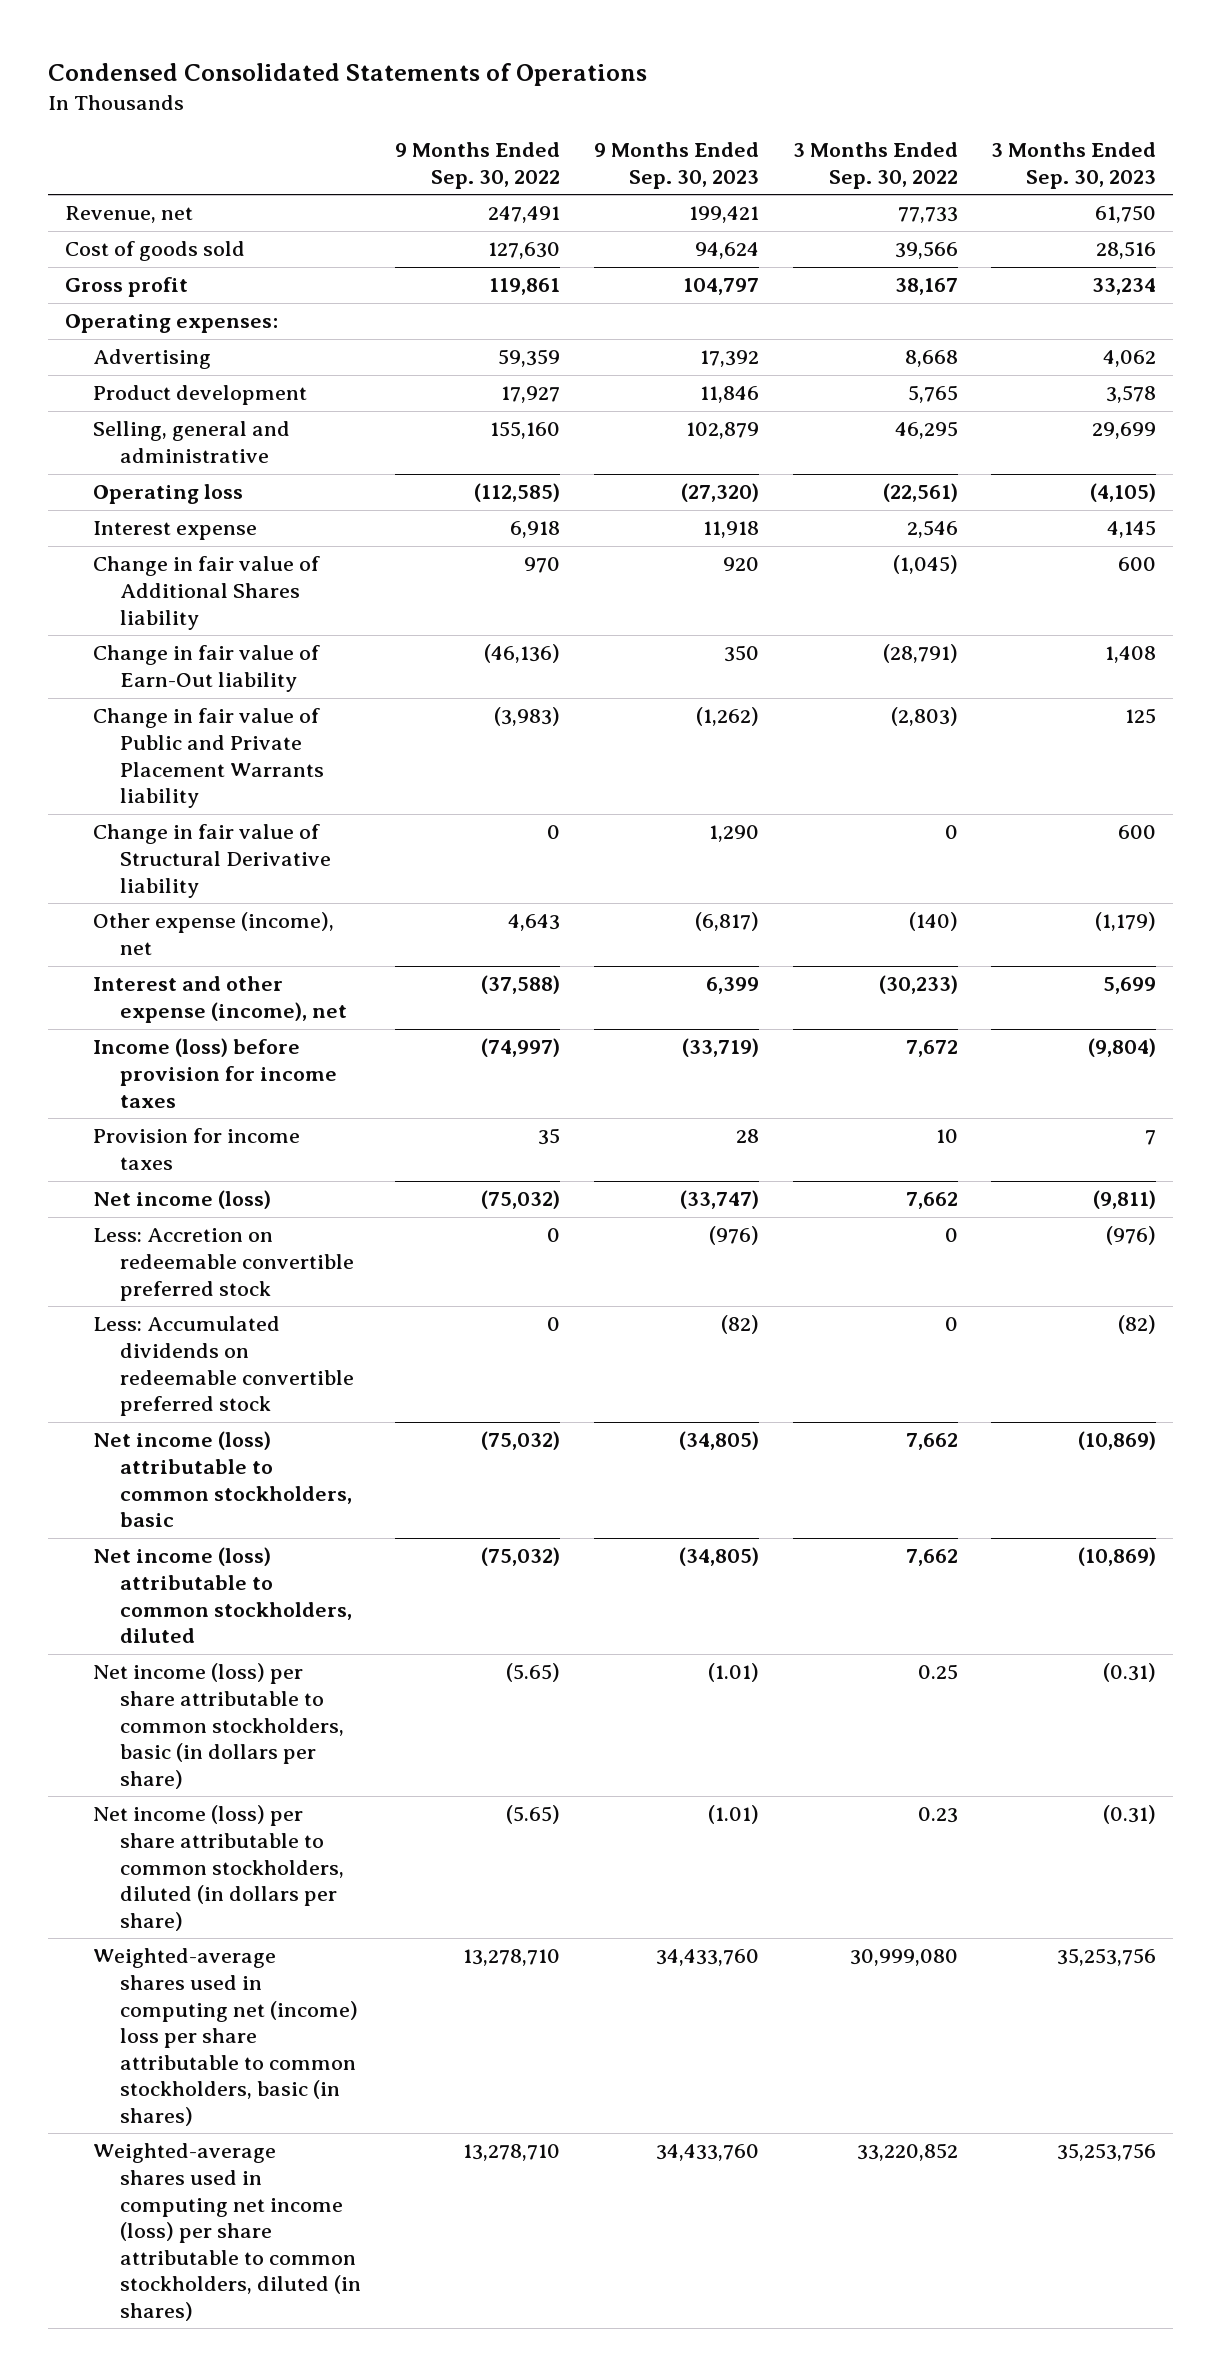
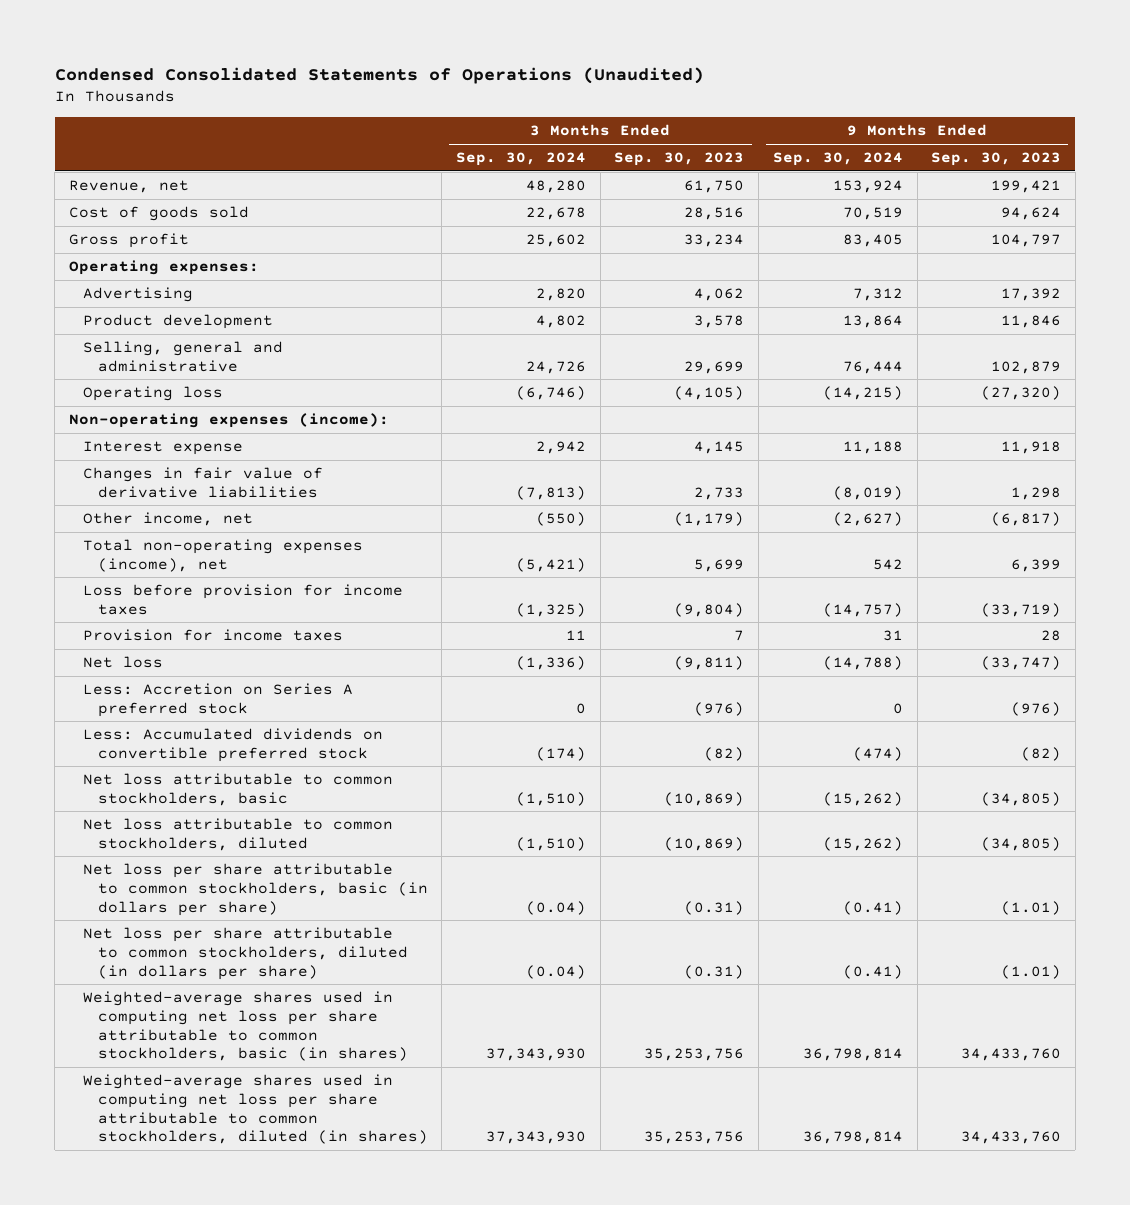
- Condensed Consolidated Statements of Operations
+ Condensed Consolidated Statements of Operations (Unaudited)
- | 9 Months Ended Sep. 30, 2022 | 9 Months Ended Sep. 30, 2023 | 3 Months Ended Sep. 30, 2022 | 3 Months Ended Sep. 30, 2023
+ | 3 Months Ended Sep. 30, 2024 | 3 Months Ended Sep. 30, 2023 | 9 Months Ended Sep. 30, 2024 | 9 Months Ended Sep. 30, 2023
+ Non-operating expenses (income):
- Change in fair value of Additional Shares liability | 970 | 920 | (1,045) | 600
- Change in fair value of Earn-Out liability | (46,136) | 350 | (28,791) | 1,408
- Change in fair value of Public and Private Placement Warrants liability | (3,983) | (1,262) | (2,803) | 125
- Change in fair value of Structural Derivative liability | 0 | 1,290 | 0 | 600
- Other expense (income), net | 4,643 | (6,817) | (140) | (1,179)
- Interest and other expense (income), net | (37,588) | 6,399 | (30,233) | 5,699
- Income (loss) before provision for income taxes | (74,997) | (33,719) | 7,672 | (9,804)
+ Changes in fair value of derivative liabilities | (7,813) | 2,733 | (8,019) | 1,298
+ Other income, net | (550) | (1,179) | (2,627) | (6,817)
+ Total non-operating expenses (income), net | (5,421) | 5,699 | 542 | 6,399
+ Loss before provision for income taxes | (1,325) | (9,804) | (14,757) | (33,719)
- Net income (loss) | (75,032) | (33,747) | 7,662 | (9,811)
- Less: Accretion on redeemable convertible preferred stock | 0 | (976) | 0 | (976)
- Less: Accumulated dividends on redeemable convertible preferred stock | 0 | (82) | 0 | (82)
- Net income (loss) attributable to common stockholders, basic | (75,032) | (34,805) | 7,662 | (10,869)
- Net income (loss) attributable to common stockholders, diluted | (75,032) | (34,805) | 7,662 | (10,869)
- Net income (loss) per share attributable to common stockholders, basic (in dollars per share) | (5.65) | (1.01) | 0.25 | (0.31)
- Net income (loss) per share attributable to common stockholders, diluted (in dollars per share) | (5.65) | (1.01) | 0.23 | (0.31)
- Weighted-average shares used in computing net (income) loss per share attributable to common stockholders, basic (in shares) | 13,278,710 | 34,433,760 | 30,999,080 | 35,253,756
- Weighted-average shares used in computing net income (loss) per share attributable to common stockholders, diluted (in shares) | 13,278,710 | 34,433,760 | 33,220,852 | 35,253,756
+ Net loss | (1,336) | (9,811) | (14,788) | (33,747)
+ Less: Accretion on Series A preferred stock | 0 | (976) | 0 | (976)
+ Less: Accumulated dividends on convertible preferred stock | (174) | (82) | (474) | (82)
+ Net loss attributable to common stockholders, basic | (1,510) | (10,869) | (15,262) | (34,805)
+ Net loss attributable to common stockholders, diluted | (1,510) | (10,869) | (15,262) | (34,805)
+ Net loss per share attributable to common stockholders, basic (in dollars per share) | (0.04) | (0.31) | (0.41) | (1.01)
+ Net loss per share attributable to common stockholders, diluted (in dollars per share) | (0.04) | (0.31) | (0.41) | (1.01)
+ Weighted-average shares used in computing net loss per share attributable to common stockholders, basic (in shares) | 37,343,930 | 35,253,756 | 36,798,814 | 34,433,760
+ Weighted-average shares used in computing net loss per share attributable to common stockholders, diluted (in shares) | 37,343,930 | 35,253,756 | 36,798,814 | 34,433,760

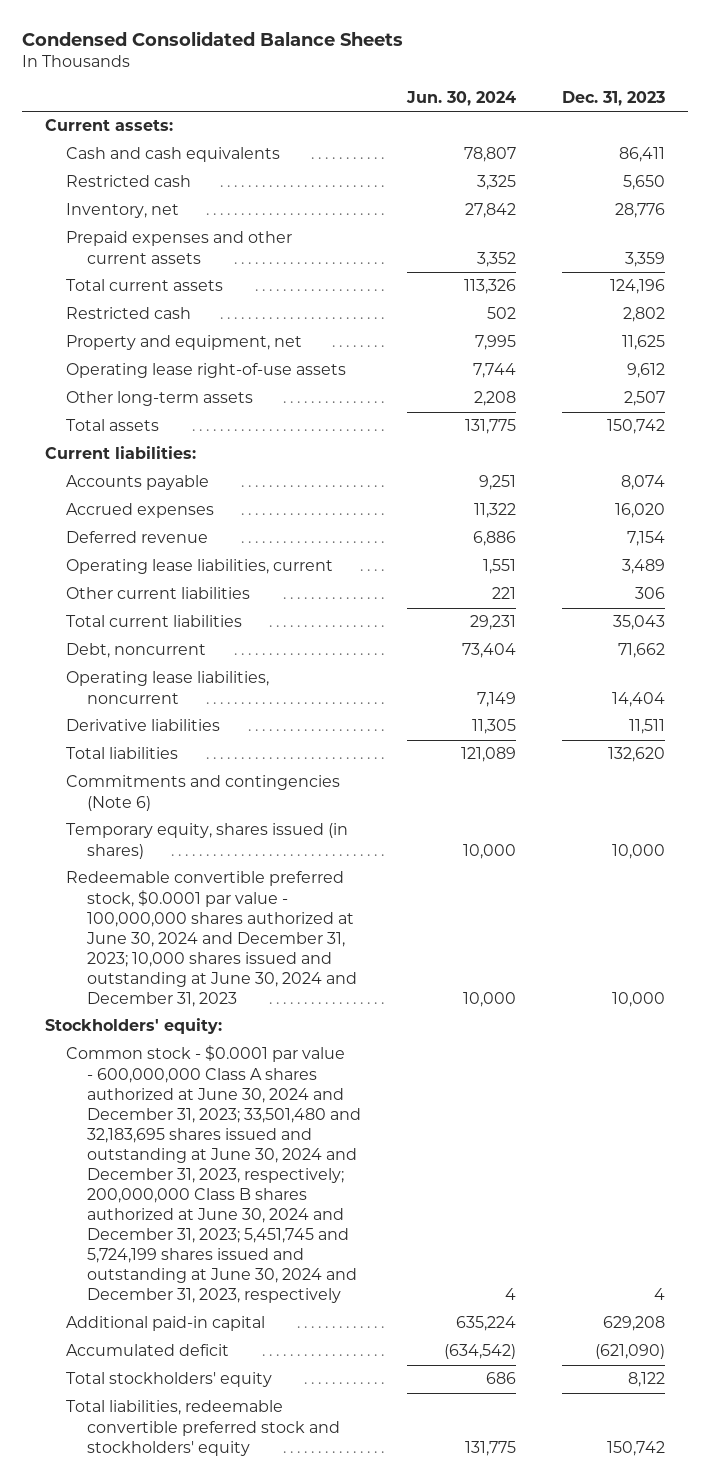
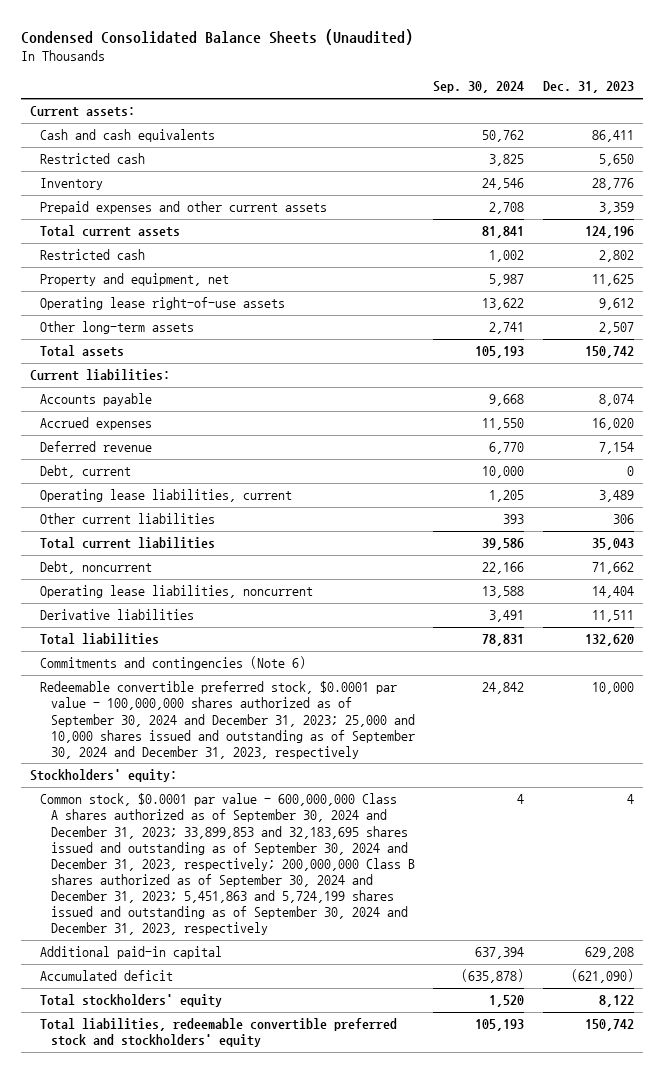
- Condensed Consolidated Balance Sheets
+ Condensed Consolidated Balance Sheets (Unaudited)
- | Jun. 30, 2024 | Dec. 31, 2023
+ | Sep. 30, 2024 | Dec. 31, 2023
- Inventory, net | 27,842 | 28,776
+ Inventory | 24,546 | 28,776
+ Debt, current | 10,000 | 0
- Temporary equity, shares issued (in shares) | 10,000 | 10,000
- Redeemable convertible preferred stock, $0.0001 par value - 100,000,000 shares authorized at June 30, 2024 and December 31, 2023; 10,000 shares issued and outstanding at June 30, 2024 and December 31, 2023 | 10,000 | 10,000
+ Redeemable convertible preferred stock, $0.0001 par value - 100,000,000 shares authorized as of September 30, 2024 and December 31, 2023; 25,000 and 10,000 shares issued and outstanding as of September 30, 2024 and December 31, 2023, respectively | 24,842 | 10,000
- Common stock - $0.0001 par value - 600,000,000 Class A shares authorized at June 30, 2024 and December 31, 2023; 33,501,480 and 32,183,695 shares issued and outstanding at June 30, 2024 and December 31, 2023, respectively; 200,000,000 Class B shares authorized at June 30, 2024 and December 31, 2023; 5,451,745 and 5,724,199 shares issued and outstanding at June 30, 2024 and December 31, 2023, respectively | 4 | 4
+ Common stock, $0.0001 par value - 600,000,000 Class A shares authorized as of September 30, 2024 and December 31, 2023; 33,899,853 and 32,183,695 shares issued and outstanding as of September 30, 2024 and December 31, 2023, respectively; 200,000,000 Class B shares authorized as of September 30, 2024 and December 31, 2023; 5,451,863 and 5,724,199 shares issued and outstanding as of September 30, 2024 and December 31, 2023, respectively | 4 | 4

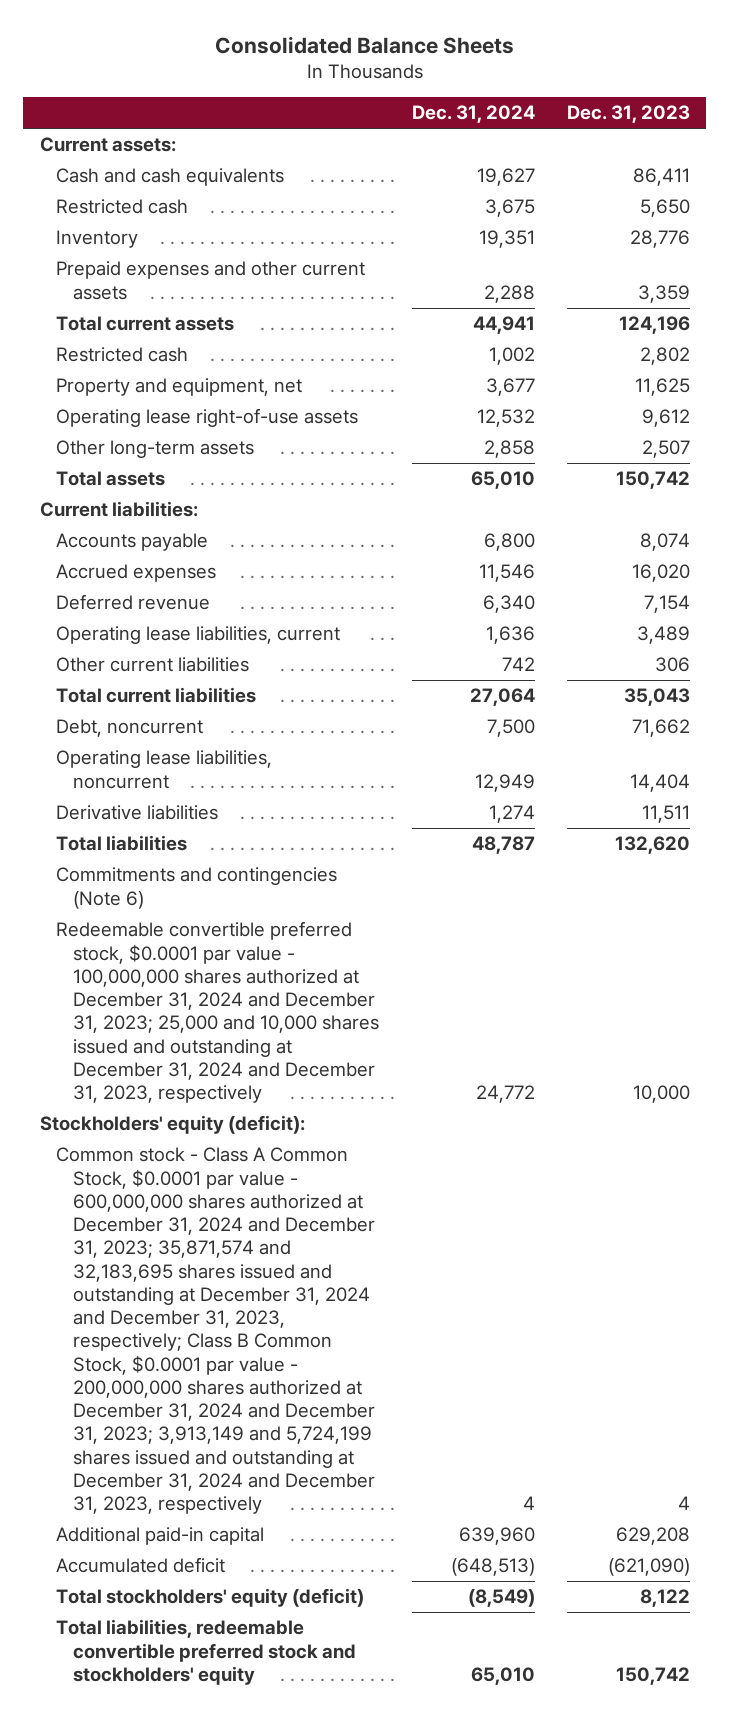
- Condensed Consolidated Balance Sheets (Unaudited)
+ Consolidated Balance Sheets
- | Sep. 30, 2024 | Dec. 31, 2023
+ | Dec. 31, 2024 | Dec. 31, 2023
- Debt, current | 10,000 | 0
- Redeemable convertible preferred stock, $0.0001 par value - 100,000,000 shares authorized as of September 30, 2024 and December 31, 2023; 25,000 and 10,000 shares issued and outstanding as of September 30, 2024 and December 31, 2023, respectively | 24,842 | 10,000
- Stockholders' equity:
- Common stock, $0.0001 par value - 600,000,000 Class A shares authorized as of September 30, 2024 and December 31, 2023; 33,899,853 and 32,183,695 shares issued and outstanding as of September 30, 2024 and December 31, 2023, respectively; 200,000,000 Class B shares authorized as of September 30, 2024 and December 31, 2023; 5,451,863 and 5,724,199 shares issued and outstanding as of September 30, 2024 and December 31, 2023, respectively | 4 | 4
+ Redeemable convertible preferred stock, $0.0001 par value - 100,000,000 shares authorized at December 31, 2024 and December 31, 2023; 25,000 and 10,000 shares issued and outstanding at December 31, 2024 and December 31, 2023, respectively | 24,772 | 10,000
+ Stockholders' equity (deficit):
+ Common stock - Class A Common Stock, $0.0001 par value - 600,000,000 shares authorized at December 31, 2024 and December 31, 2023; 35,871,574 and 32,183,695 shares issued and outstanding at December 31, 2024 and December 31, 2023, respectively; Class B Common Stock, $0.0001 par value - 200,000,000 shares authorized at December 31, 2024 and December 31, 2023; 3,913,149 and 5,724,199 shares issued and outstanding at December 31, 2024 and December 31, 2023, respectively | 4 | 4
- Total stockholders' equity | 1,520 | 8,122
+ Total stockholders' equity (deficit) | (8,549) | 8,122

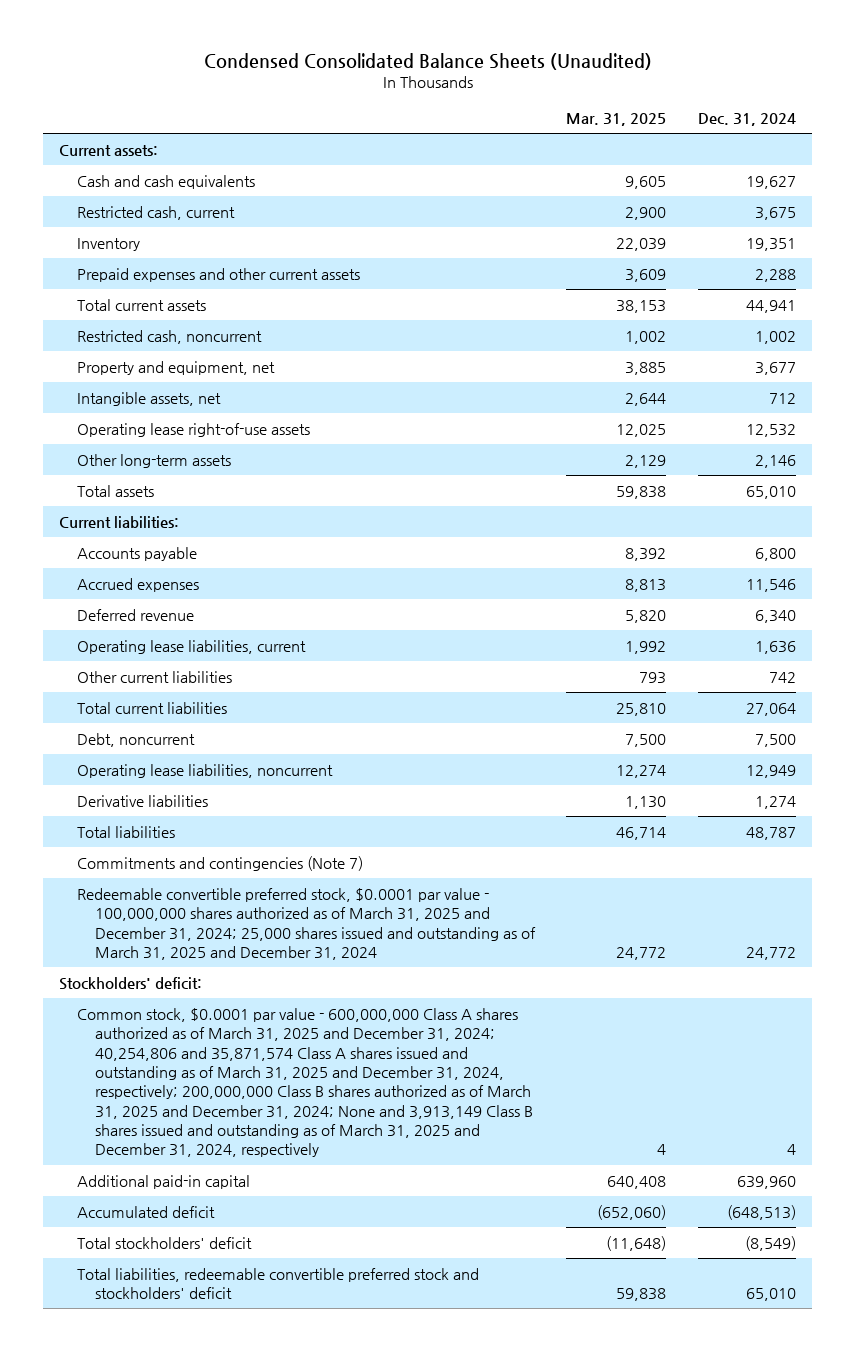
- Consolidated Balance Sheets
+ Condensed Consolidated Balance Sheets (Unaudited)
- | Dec. 31, 2024 | Dec. 31, 2023
+ | Mar. 31, 2025 | Dec. 31, 2024
- Restricted cash | 3,675 | 5,650
+ Restricted cash, current | 2,900 | 3,675
- Restricted cash | 1,002 | 2,802
+ Restricted cash, noncurrent | 1,002 | 1,002
+ Intangible assets, net | 2,644 | 712
- Other long-term assets | 2,858 | 2,507
+ Other long-term assets | 2,129 | 2,146
- Commitments and contingencies (Note 6)
- Redeemable convertible preferred stock, $0.0001 par value - 100,000,000 shares authorized at December 31, 2024 and December 31, 2023; 25,000 and 10,000 shares issued and outstanding at December 31, 2024 and December 31, 2023, respectively | 24,772 | 10,000
- Stockholders' equity (deficit):
- Common stock - Class A Common Stock, $0.0001 par value - 600,000,000 shares authorized at December 31, 2024 and December 31, 2023; 35,871,574 and 32,183,695 shares issued and outstanding at December 31, 2024 and December 31, 2023, respectively; Class B Common Stock, $0.0001 par value - 200,000,000 shares authorized at December 31, 2024 and December 31, 2023; 3,913,149 and 5,724,199 shares issued and outstanding at December 31, 2024 and December 31, 2023, respectively | 4 | 4
+ Commitments and contingencies (Note 7)
+ Redeemable convertible preferred stock, $0.0001 par value - 100,000,000 shares authorized as of March 31, 2025 and December 31, 2024; 25,000 shares issued and outstanding as of March 31, 2025 and December 31, 2024 | 24,772 | 24,772
+ Stockholders' deficit:
+ Common stock, $0.0001 par value - 600,000,000 Class A shares authorized as of March 31, 2025 and December 31, 2024; 40,254,806 and 35,871,574 Class A shares issued and outstanding as of March 31, 2025 and December 31, 2024, respectively; 200,000,000 Class B shares authorized as of March 31, 2025 and December 31, 2024; None and 3,913,149 Class B shares issued and outstanding as of March 31, 2025 and December 31, 2024, respectively | 4 | 4
- Total stockholders' equity (deficit) | (8,549) | 8,122
- Total liabilities, redeemable convertible preferred stock and stockholders' equity | 65,010 | 150,742
+ Total stockholders' deficit | (11,648) | (8,549)
+ Total liabilities, redeemable convertible preferred stock and stockholders' deficit | 59,838 | 65,010

